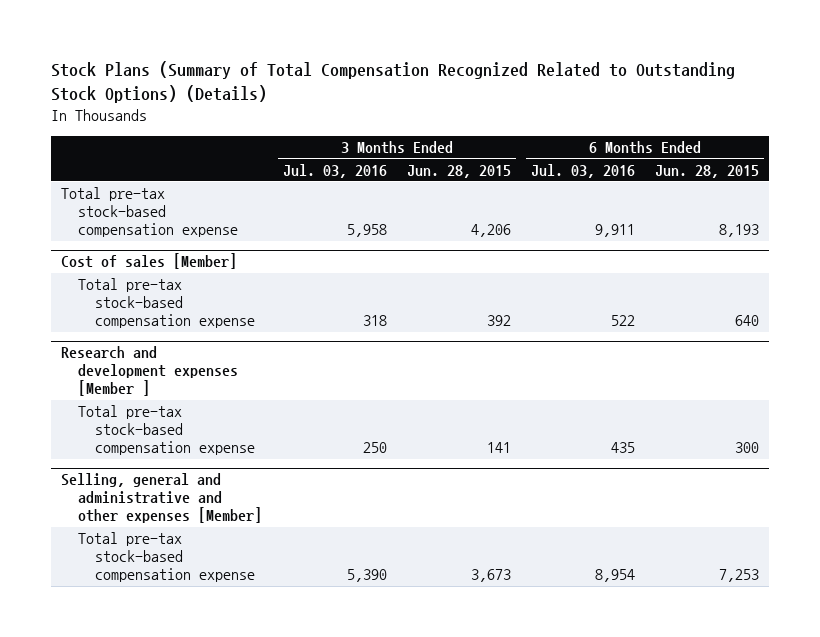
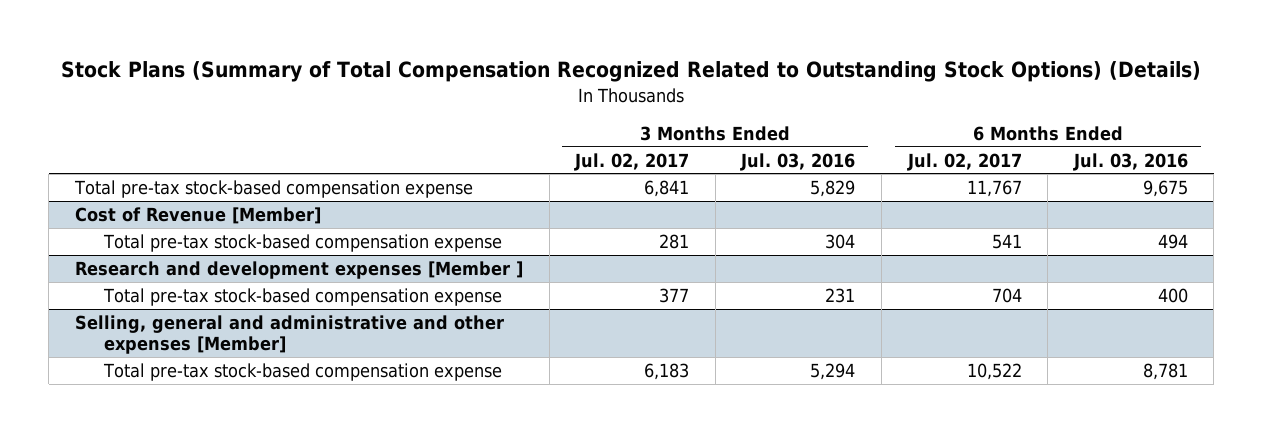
- | 3 Months Ended Jul. 03, 2016 | 3 Months Ended Jun. 28, 2015 | 6 Months Ended Jul. 03, 2016 | 6 Months Ended Jun. 28, 2015
+ | 3 Months Ended Jul. 02, 2017 | 3 Months Ended Jul. 03, 2016 | 6 Months Ended Jul. 02, 2017 | 6 Months Ended Jul. 03, 2016
- Total pre-tax stock-based compensation expense | 5,958 | 4,206 | 9,911 | 8,193
- Cost of sales [Member]
- Total pre-tax stock-based compensation expense | 318 | 392 | 522 | 640
+ Total pre-tax stock-based compensation expense | 6,841 | 5,829 | 11,767 | 9,675
+ Cost of Revenue [Member]
+ Total pre-tax stock-based compensation expense | 281 | 304 | 541 | 494
@ Research and development expenses [Member ]
- Total pre-tax stock-based compensation expense | 250 | 141 | 435 | 300
+ Total pre-tax stock-based compensation expense | 377 | 231 | 704 | 400
@ Selling, general and administrative and other expenses [Member]
- Total pre-tax stock-based compensation expense | 5,390 | 3,673 | 8,954 | 7,253
+ Total pre-tax stock-based compensation expense | 6,183 | 5,294 | 10,522 | 8,781

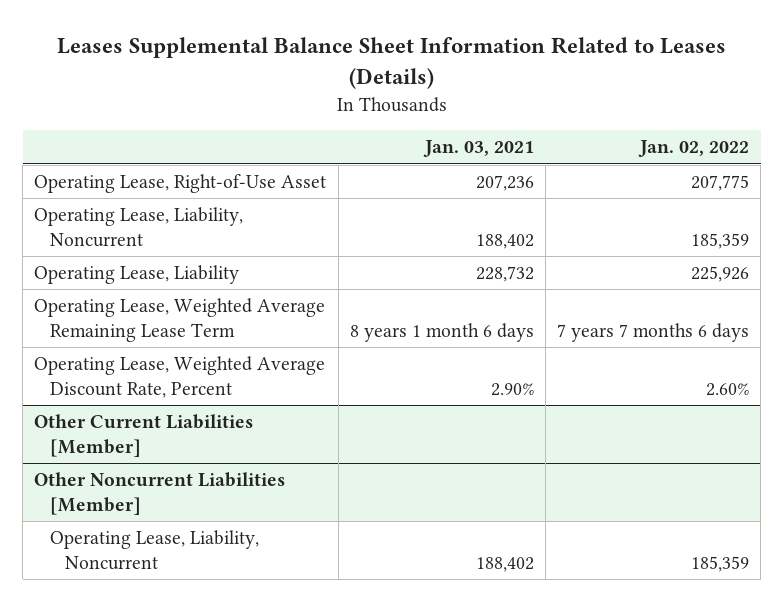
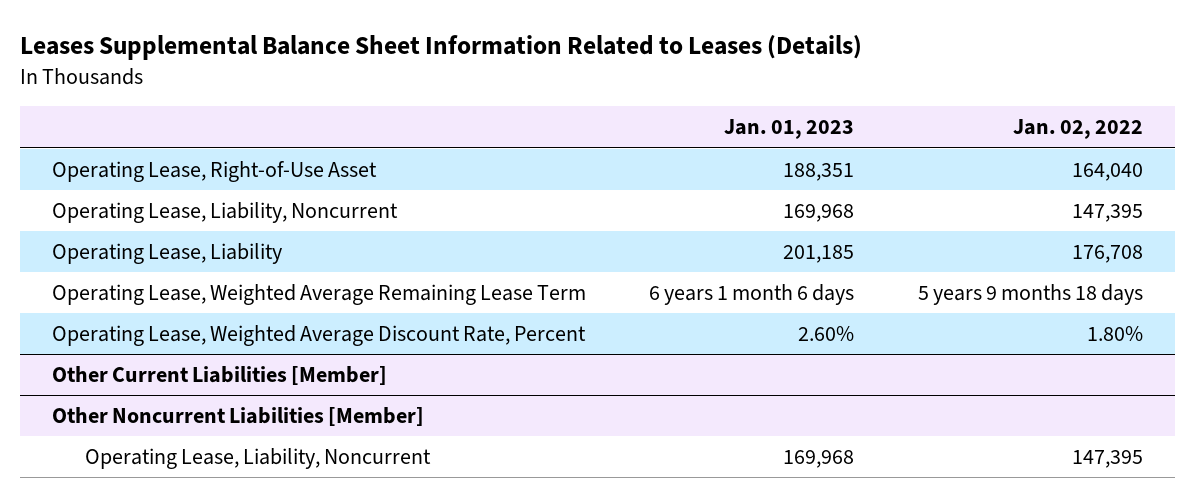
- | Jan. 03, 2021 | Jan. 02, 2022
+ | Jan. 01, 2023 | Jan. 02, 2022
- Operating Lease, Right-of-Use Asset | 207,236 | 207,775
- Operating Lease, Liability, Noncurrent | 188,402 | 185,359
- Operating Lease, Liability | 228,732 | 225,926
- Operating Lease, Weighted Average Remaining Lease Term | 8 years 1 month 6 days | 7 years 7 months 6 days
- Operating Lease, Weighted Average Discount Rate, Percent | 2.90% | 2.60%
+ Operating Lease, Right-of-Use Asset | 188,351 | 164,040
+ Operating Lease, Liability, Noncurrent | 169,968 | 147,395
+ Operating Lease, Liability | 201,185 | 176,708
+ Operating Lease, Weighted Average Remaining Lease Term | 6 years 1 month 6 days | 5 years 9 months 18 days
+ Operating Lease, Weighted Average Discount Rate, Percent | 2.60% | 1.80%
@ Other Noncurrent Liabilities [Member]
- Operating Lease, Liability, Noncurrent | 188,402 | 185,359
+ Operating Lease, Liability, Noncurrent | 169,968 | 147,395

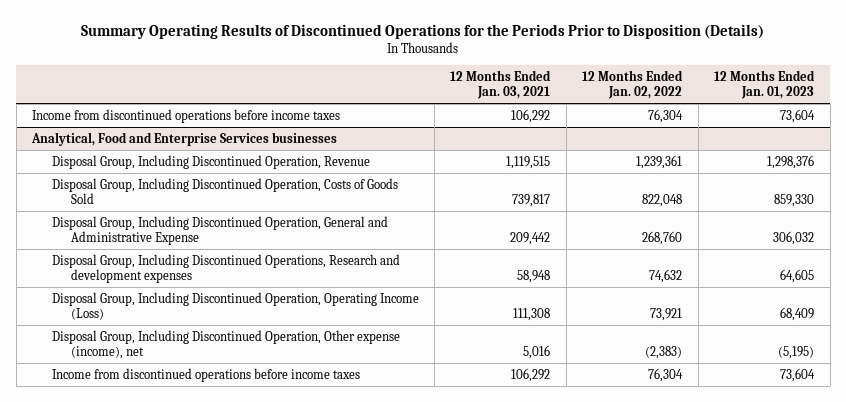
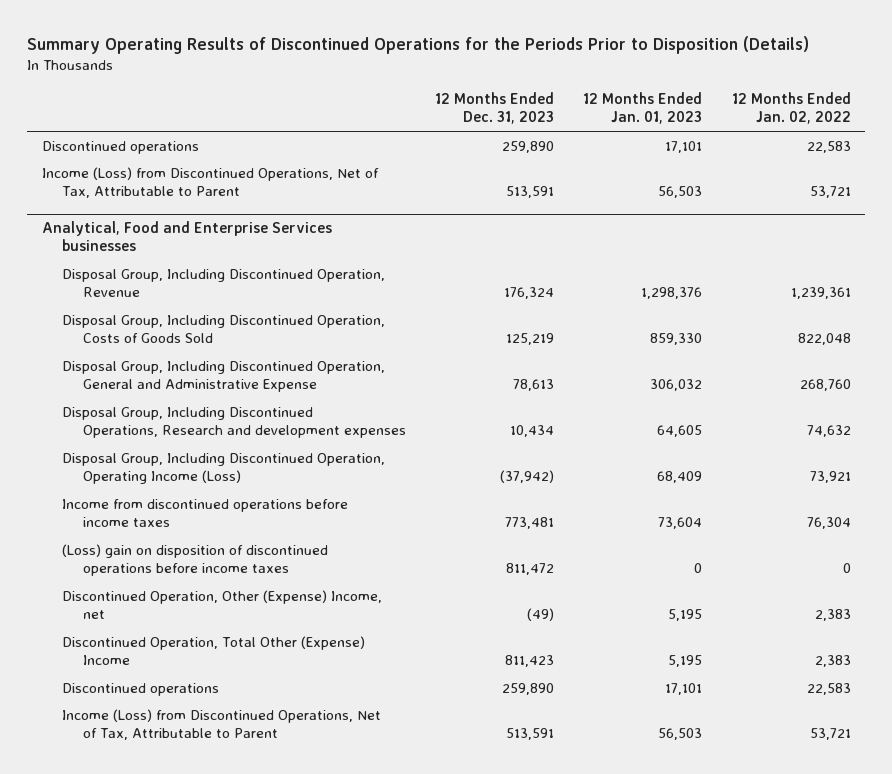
- | 12 Months Ended Jan. 03, 2021 | 12 Months Ended Jan. 02, 2022 | 12 Months Ended Jan. 01, 2023
+ | 12 Months Ended Dec. 31, 2023 | 12 Months Ended Jan. 01, 2023 | 12 Months Ended Jan. 02, 2022
- Income from discontinued operations before income taxes | 106,292 | 76,304 | 73,604
+ Discontinued operations | 259,890 | 17,101 | 22,583
+ Income (Loss) from Discontinued Operations, Net of Tax, Attributable to Parent | 513,591 | 56,503 | 53,721
@ Analytical, Food and Enterprise Services businesses
- Disposal Group, Including Discontinued Operation, Other expense (income), net | 5,016 | (2,383) | (5,195)
+ (Loss) gain on disposition of discontinued operations before income taxes | 811,472 | 0 | 0
+ Discontinued Operation, Other (Expense) Income, net | (49) | 5,195 | 2,383
+ Discontinued Operation, Total Other (Expense) Income | 811,423 | 5,195 | 2,383
+ Discontinued operations | 259,890 | 17,101 | 22,583
+ Income (Loss) from Discontinued Operations, Net of Tax, Attributable to Parent | 513,591 | 56,503 | 53,721

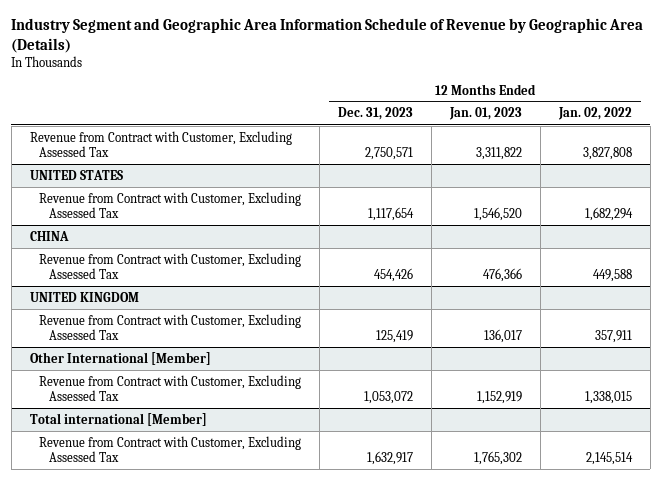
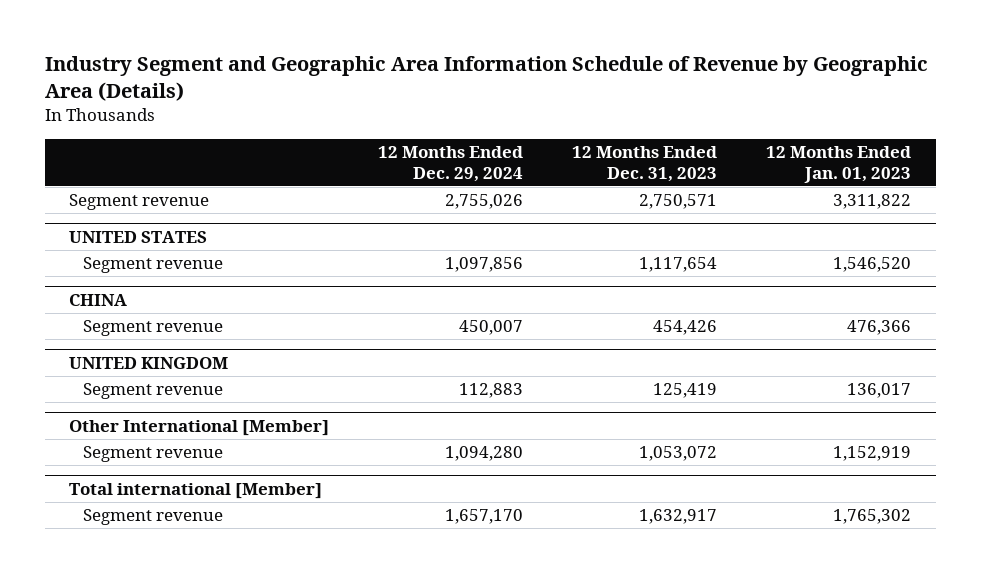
- | 12 Months Ended Dec. 31, 2023 | 12 Months Ended Jan. 01, 2023 | 12 Months Ended Jan. 02, 2022
+ | 12 Months Ended Dec. 29, 2024 | 12 Months Ended Dec. 31, 2023 | 12 Months Ended Jan. 01, 2023
- Revenue from Contract with Customer, Excluding Assessed Tax | 2,750,571 | 3,311,822 | 3,827,808
+ Segment revenue | 2,755,026 | 2,750,571 | 3,311,822
@ UNITED STATES
- Revenue from Contract with Customer, Excluding Assessed Tax | 1,117,654 | 1,546,520 | 1,682,294
+ Segment revenue | 1,097,856 | 1,117,654 | 1,546,520
@ CHINA
- Revenue from Contract with Customer, Excluding Assessed Tax | 454,426 | 476,366 | 449,588
+ Segment revenue | 450,007 | 454,426 | 476,366
@ UNITED KINGDOM
- Revenue from Contract with Customer, Excluding Assessed Tax | 125,419 | 136,017 | 357,911
+ Segment revenue | 112,883 | 125,419 | 136,017
@ Other International [Member]
- Revenue from Contract with Customer, Excluding Assessed Tax | 1,053,072 | 1,152,919 | 1,338,015
+ Segment revenue | 1,094,280 | 1,053,072 | 1,152,919
@ Total international [Member]
- Revenue from Contract with Customer, Excluding Assessed Tax | 1,632,917 | 1,765,302 | 2,145,514
+ Segment revenue | 1,657,170 | 1,632,917 | 1,765,302

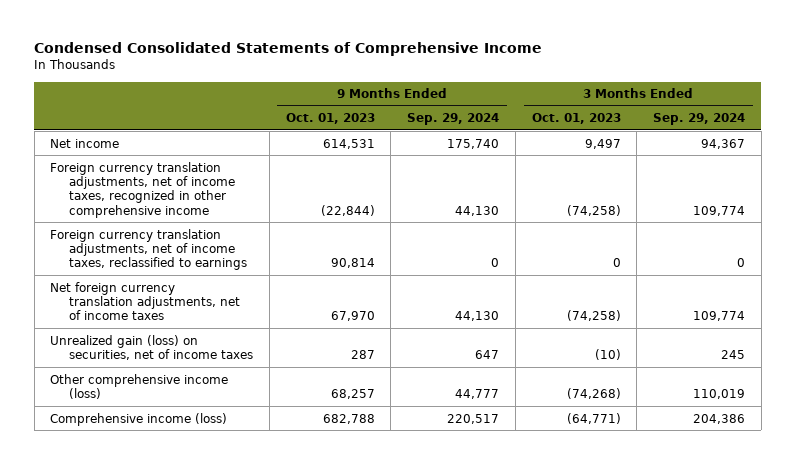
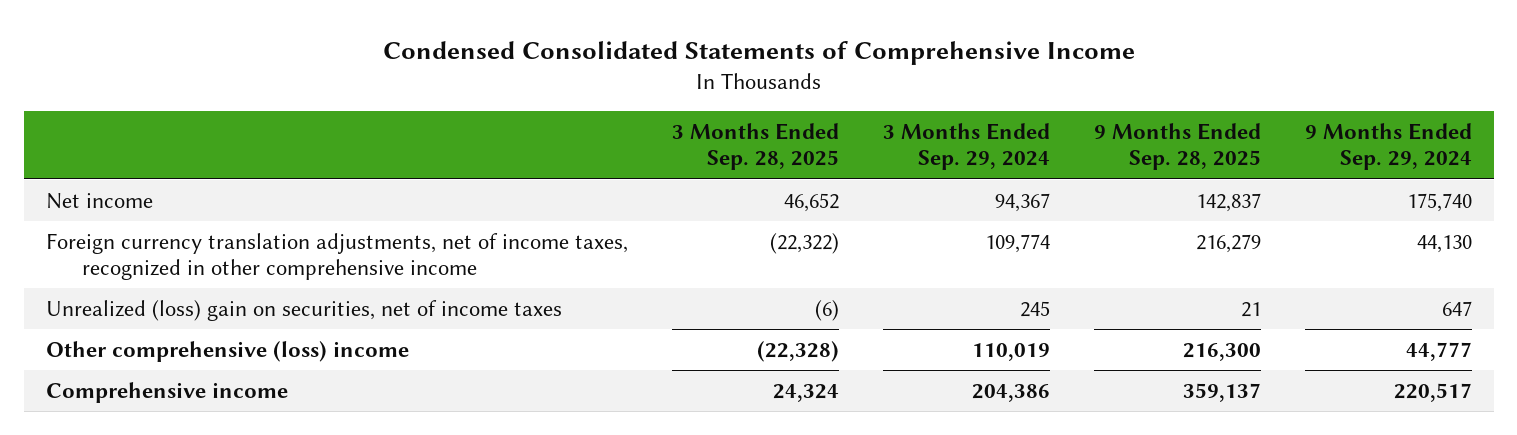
- | 9 Months Ended Oct. 01, 2023 | 9 Months Ended Sep. 29, 2024 | 3 Months Ended Oct. 01, 2023 | 3 Months Ended Sep. 29, 2024
+ | 3 Months Ended Sep. 28, 2025 | 3 Months Ended Sep. 29, 2024 | 9 Months Ended Sep. 28, 2025 | 9 Months Ended Sep. 29, 2024
- Foreign currency translation adjustments, net of income taxes, reclassified to earnings | 90,814 | 0 | 0 | 0
- Net foreign currency translation adjustments, net of income taxes | 67,970 | 44,130 | (74,258) | 109,774
- Unrealized gain (loss) on securities, net of income taxes | 287 | 647 | (10) | 245
- Other comprehensive income (loss) | 68,257 | 44,777 | (74,268) | 110,019
- Comprehensive income (loss) | 682,788 | 220,517 | (64,771) | 204,386
+ Unrealized (loss) gain on securities, net of income taxes | (6) | 245 | 21 | 647
+ Other comprehensive (loss) income | (22,328) | 110,019 | 216,300 | 44,777
+ Comprehensive income | 24,324 | 204,386 | 359,137 | 220,517

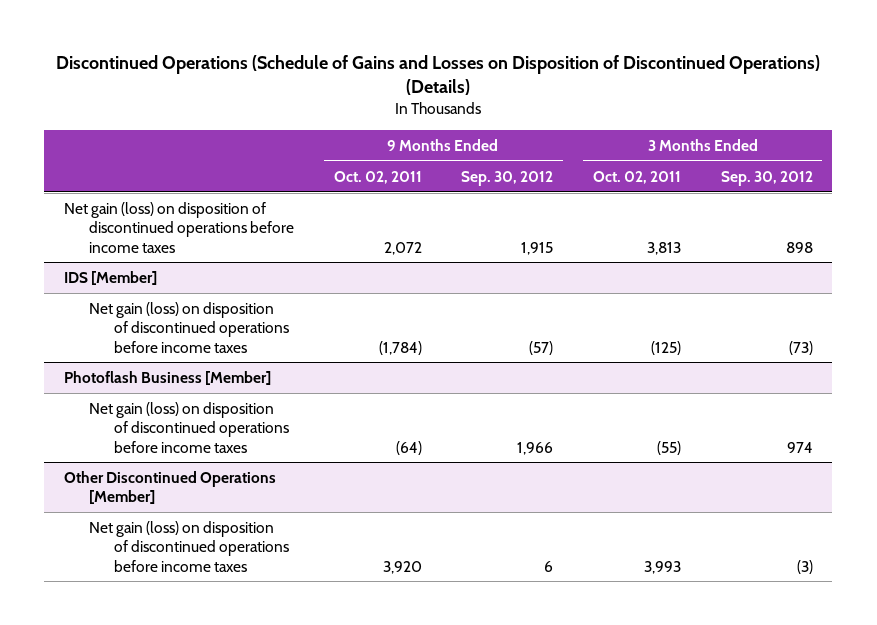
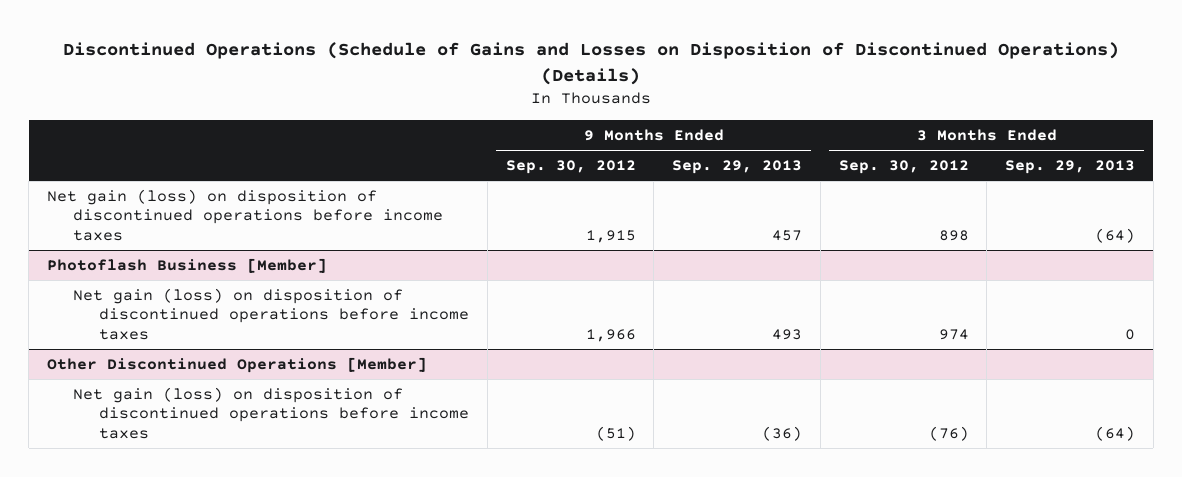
- | 9 Months Ended Oct. 02, 2011 | 9 Months Ended Sep. 30, 2012 | 3 Months Ended Oct. 02, 2011 | 3 Months Ended Sep. 30, 2012
+ | 9 Months Ended Sep. 30, 2012 | 9 Months Ended Sep. 29, 2013 | 3 Months Ended Sep. 30, 2012 | 3 Months Ended Sep. 29, 2013
- IDS [Member]
- Net gain (loss) on disposition of discontinued operations before income taxes | (1,784) | (57) | (125) | (73)
@ Other Discontinued Operations [Member]
- Net gain (loss) on disposition of discontinued operations before income taxes | 3,920 | 6 | 3,993 | (3)
+ Net gain (loss) on disposition of discontinued operations before income taxes | (51) | (36) | (76) | (64)

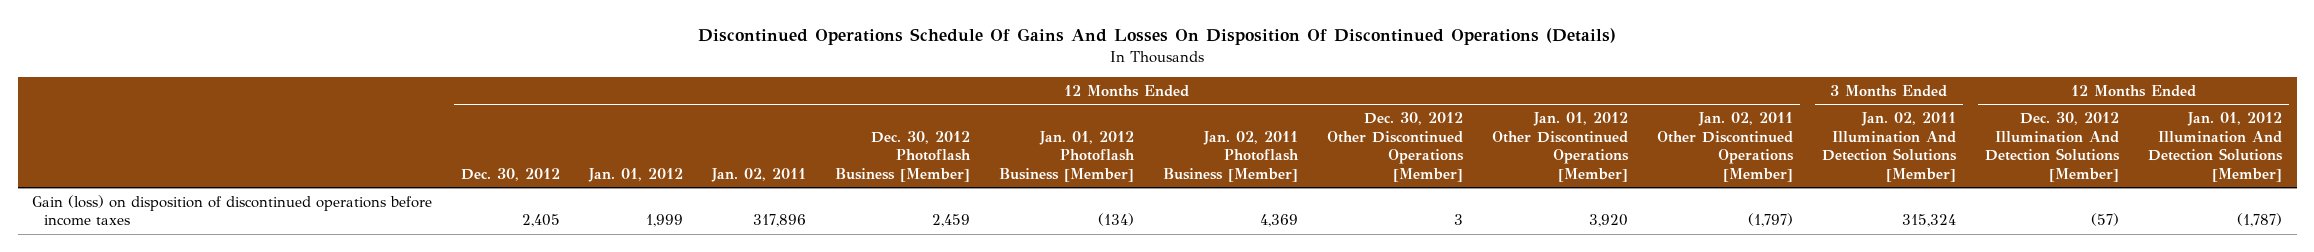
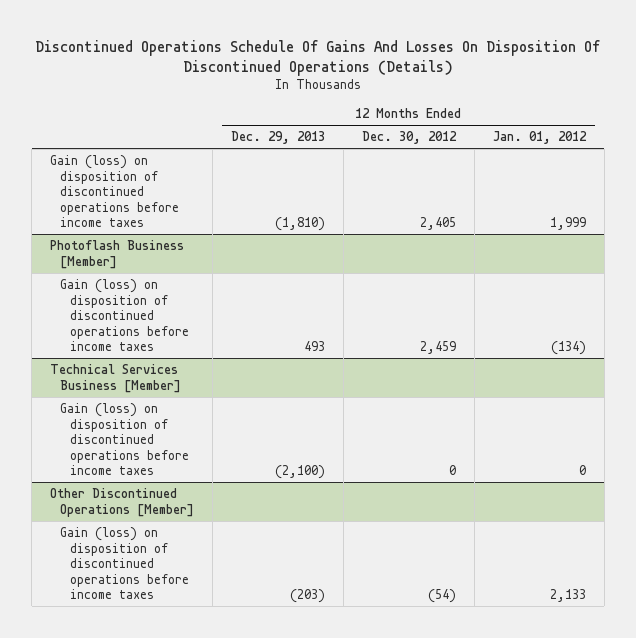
- | 12 Months Ended Dec. 30, 2012 | 12 Months Ended Jan. 01, 2012 | 12 Months Ended Jan. 02, 2011 | 12 Months Ended Dec. 30, 2012 Photoflash Business [Member] | 12 Months Ended Jan. 01, 2012 Photoflash Business [Member] | 12 Months Ended Jan. 02, 2011 Photoflash Business [Member] | 12 Months Ended Dec. 30, 2012 Other Discontinued Operations [Member] | 12 Months Ended Jan. 01, 2012 Other Discontinued Operations [Member] | 12 Months Ended Jan. 02, 2011 Other Discontinued Operations [Member] | 3 Months Ended Jan. 02, 2011 Illumination And Detection Solutions [Member] | 12 Months Ended Dec. 30, 2012 Illumination And Detection Solutions [Member] | 12 Months Ended Jan. 01, 2012 Illumination And Detection Solutions [Member]
+ | 12 Months Ended Dec. 29, 2013 | 12 Months Ended Dec. 30, 2012 | 12 Months Ended Jan. 01, 2012
+ Photoflash Business [Member]
+ Gain (loss) on disposition of discontinued operations before income taxes | 493 | 2,459 | (134)
+ Technical Services Business [Member]
+ Gain (loss) on disposition of discontinued operations before income taxes | (2,100) | 0 | 0
+ Other Discontinued Operations [Member]
+ Gain (loss) on disposition of discontinued operations before income taxes | (203) | (54) | 2,133

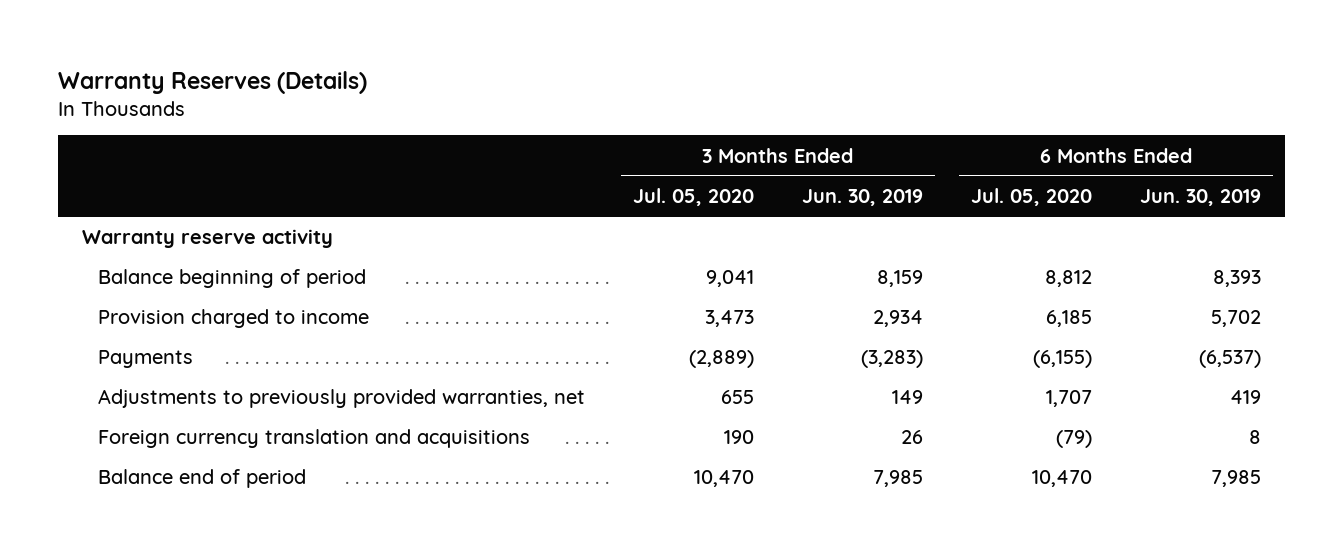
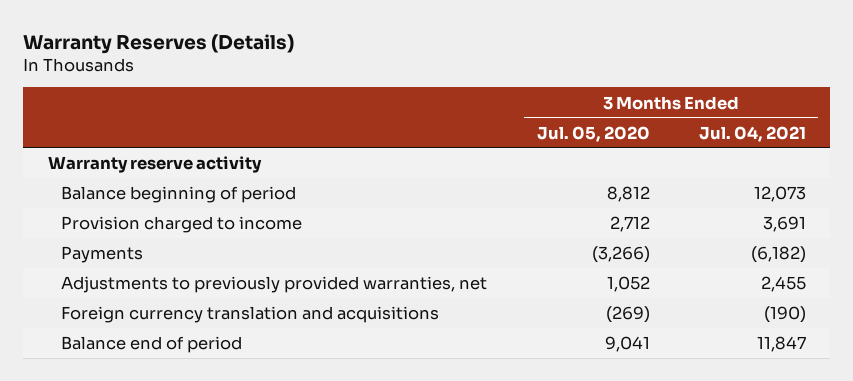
- | 3 Months Ended Jul. 05, 2020 | 3 Months Ended Jun. 30, 2019 | 6 Months Ended Jul. 05, 2020 | 6 Months Ended Jun. 30, 2019
+ | 3 Months Ended Jul. 05, 2020 | 3 Months Ended Jul. 04, 2021
- Balance beginning of period | 9,041 | 8,159 | 8,812 | 8,393
- Provision charged to income | 3,473 | 2,934 | 6,185 | 5,702
- Payments | (2,889) | (3,283) | (6,155) | (6,537)
- Adjustments to previously provided warranties, net | 655 | 149 | 1,707 | 419
- Foreign currency translation and acquisitions | 190 | 26 | (79) | 8
- Balance end of period | 10,470 | 7,985 | 10,470 | 7,985
+ Balance beginning of period | 8,812 | 12,073
+ Provision charged to income | 2,712 | 3,691
+ Payments | (3,266) | (6,182)
+ Adjustments to previously provided warranties, net | 1,052 | 2,455
+ Foreign currency translation and acquisitions | (269) | (190)
+ Balance end of period | 9,041 | 11,847

